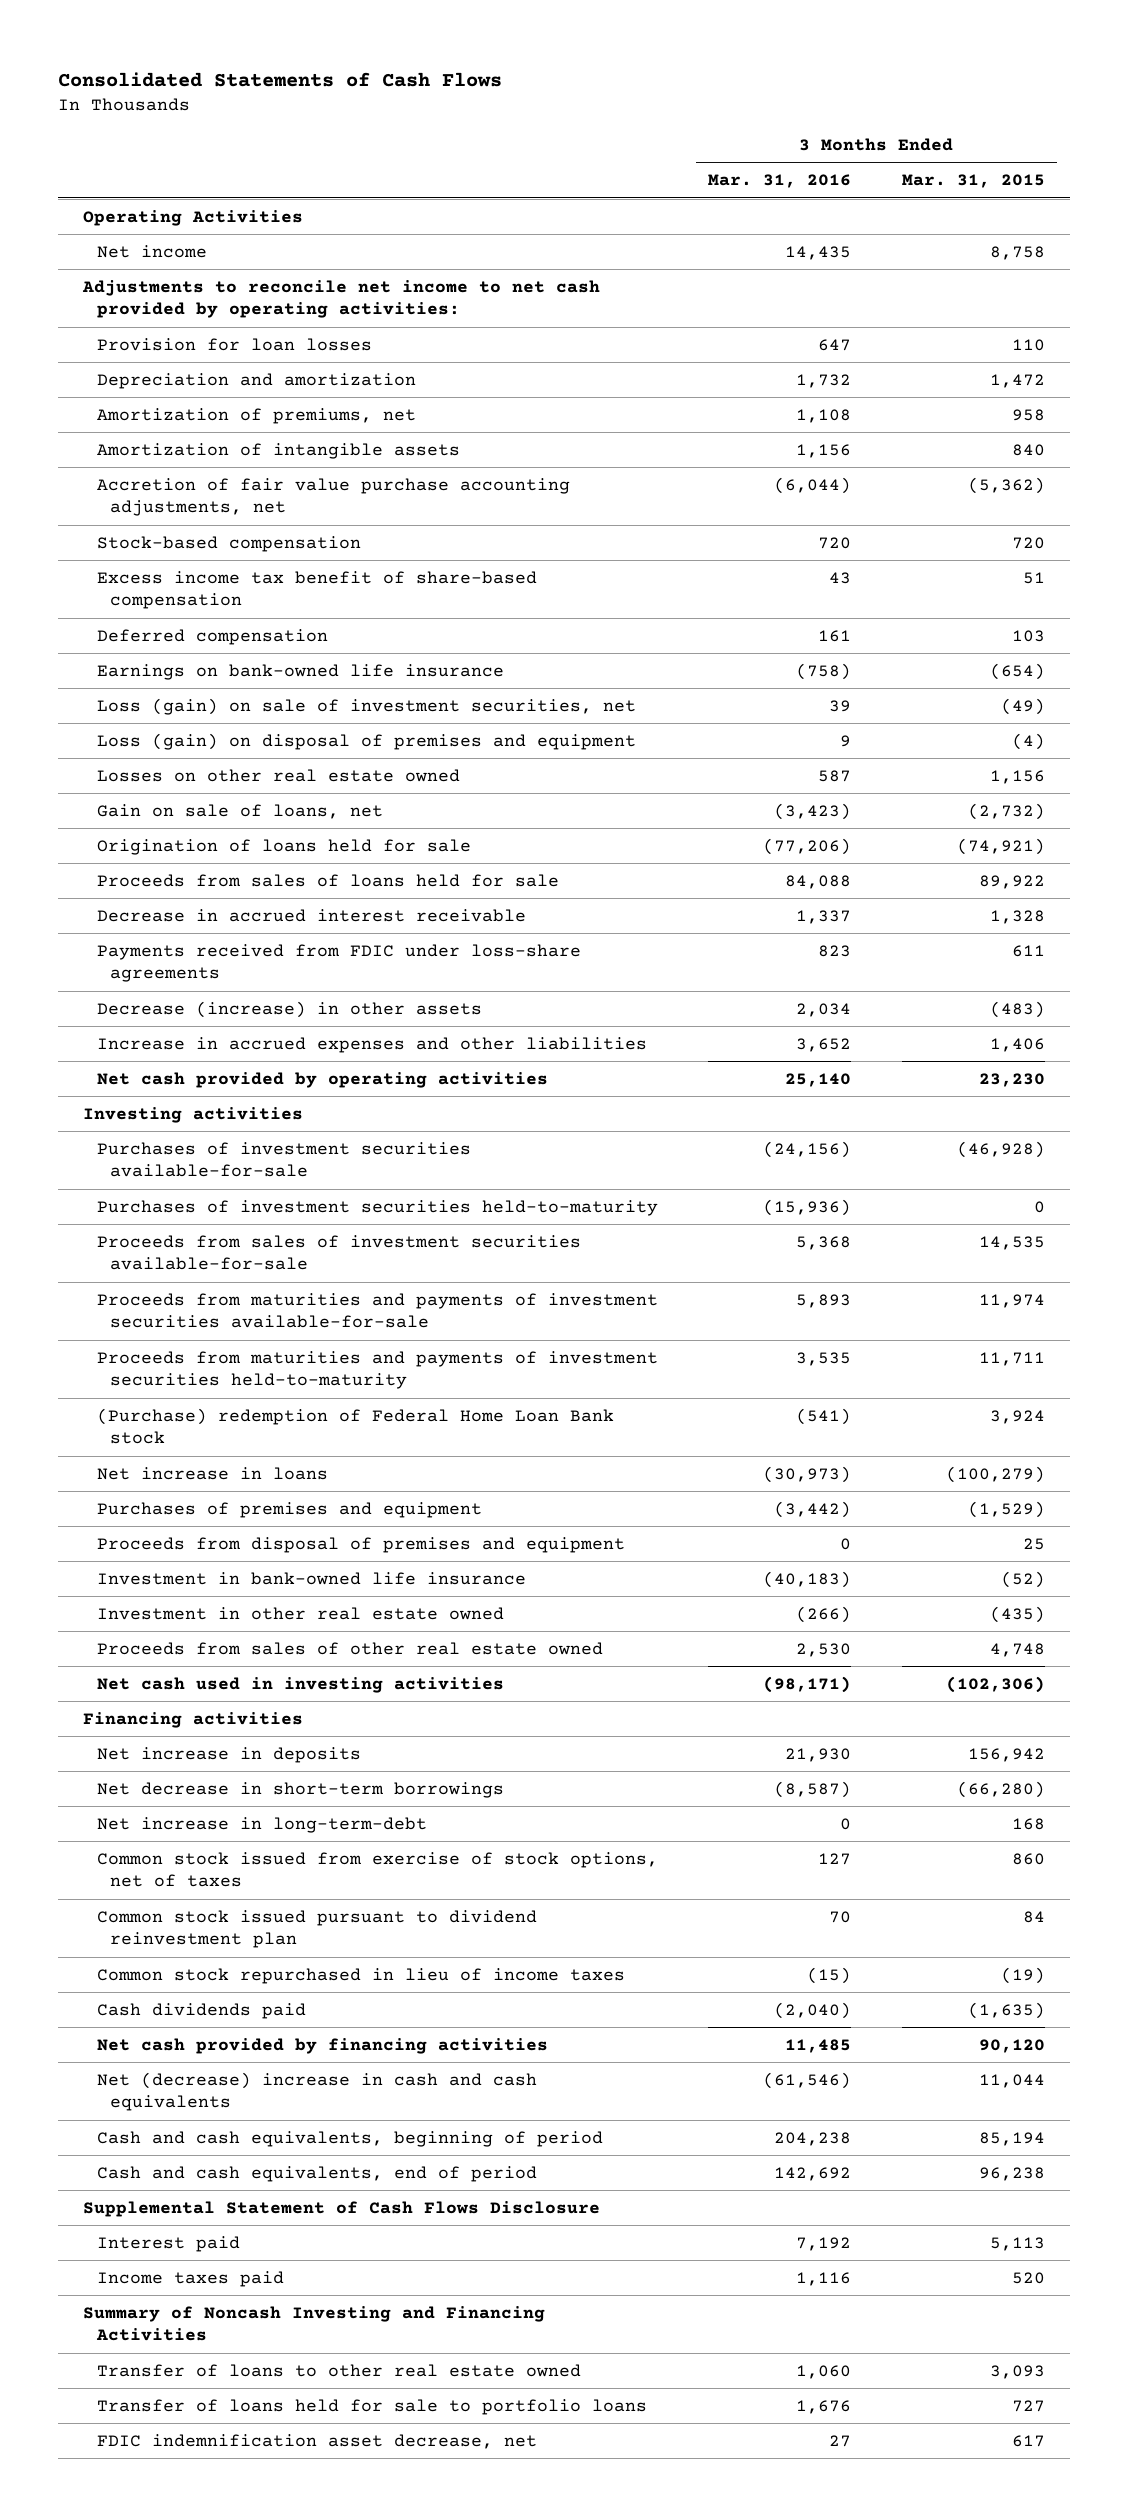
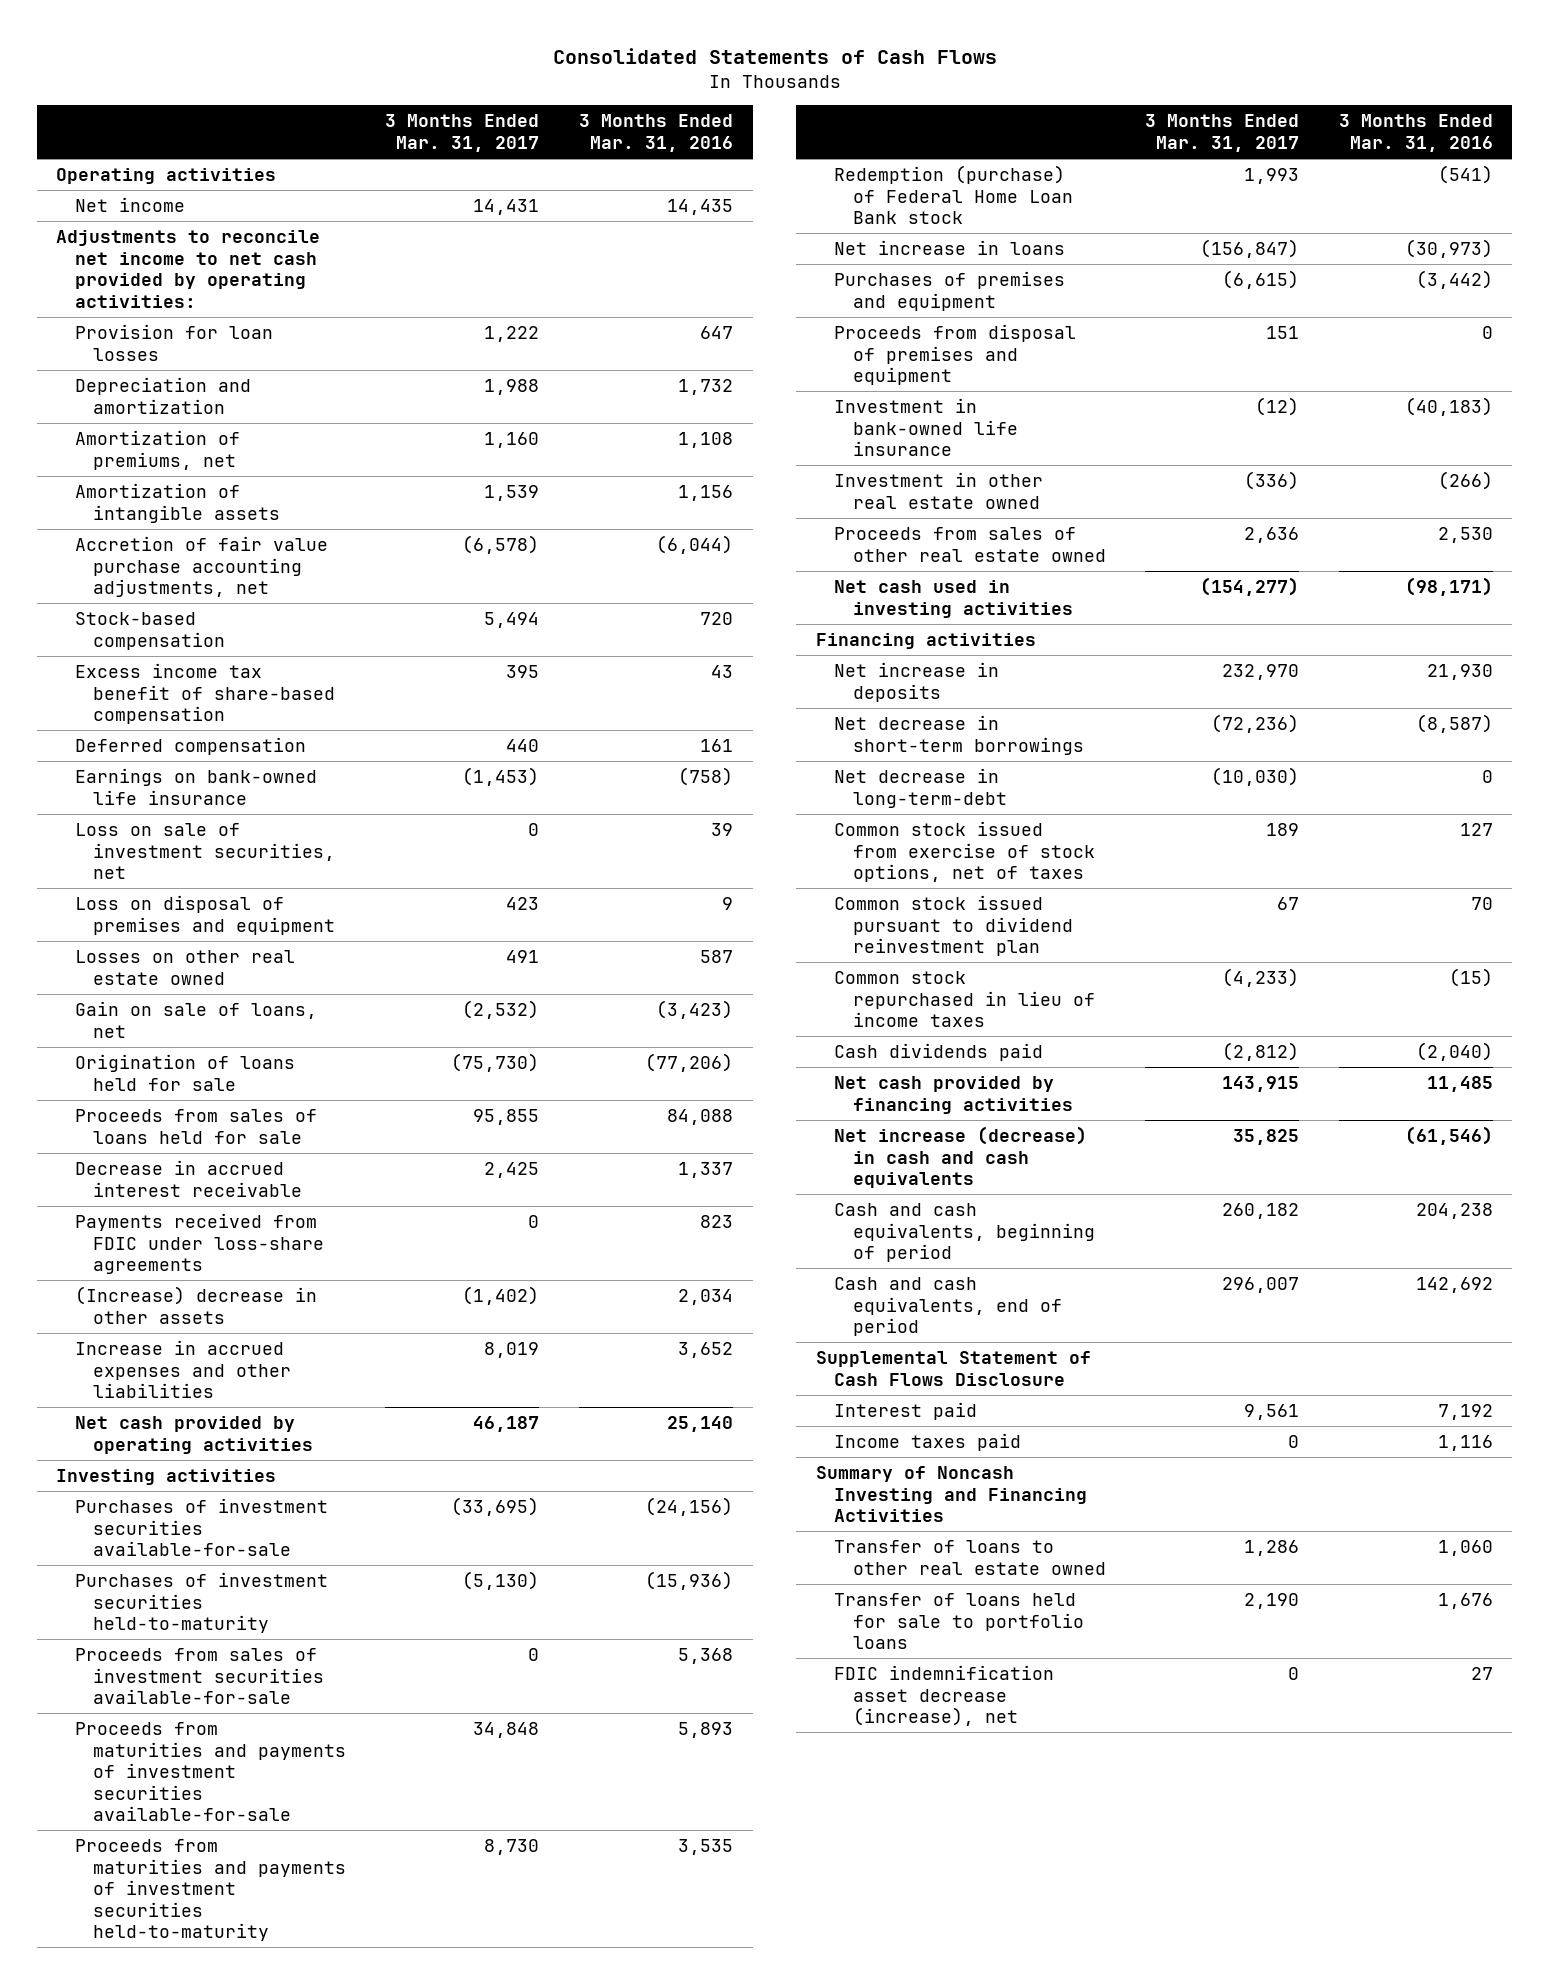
- | 3 Months Ended Mar. 31, 2016 | 3 Months Ended Mar. 31, 2015
+ | 3 Months Ended Mar. 31, 2017 | 3 Months Ended Mar. 31, 2016
- Operating Activities
+ Operating activities
- Loss (gain) on sale of investment securities, net | 39 | (49)
- Loss (gain) on disposal of premises and equipment | 9 | (4)
+ Loss on sale of investment securities, net | 0 | 39
+ Loss on disposal of premises and equipment | 423 | 9
- Decrease (increase) in other assets | 2,034 | (483)
+ (Increase) decrease in other assets | (1,402) | 2,034
- (Purchase) redemption of Federal Home Loan Bank stock | (541) | 3,924
+ Redemption (purchase) of Federal Home Loan Bank stock | 1,993 | (541)
- Net increase in long-term-debt | 0 | 168
+ Net decrease in long-term-debt | (10,030) | 0
- Net (decrease) increase in cash and cash equivalents | (61,546) | 11,044
+ Net increase (decrease) in cash and cash equivalents | 35,825 | (61,546)
- FDIC indemnification asset decrease, net | 27 | 617
+ FDIC indemnification asset decrease (increase), net | 0 | 27

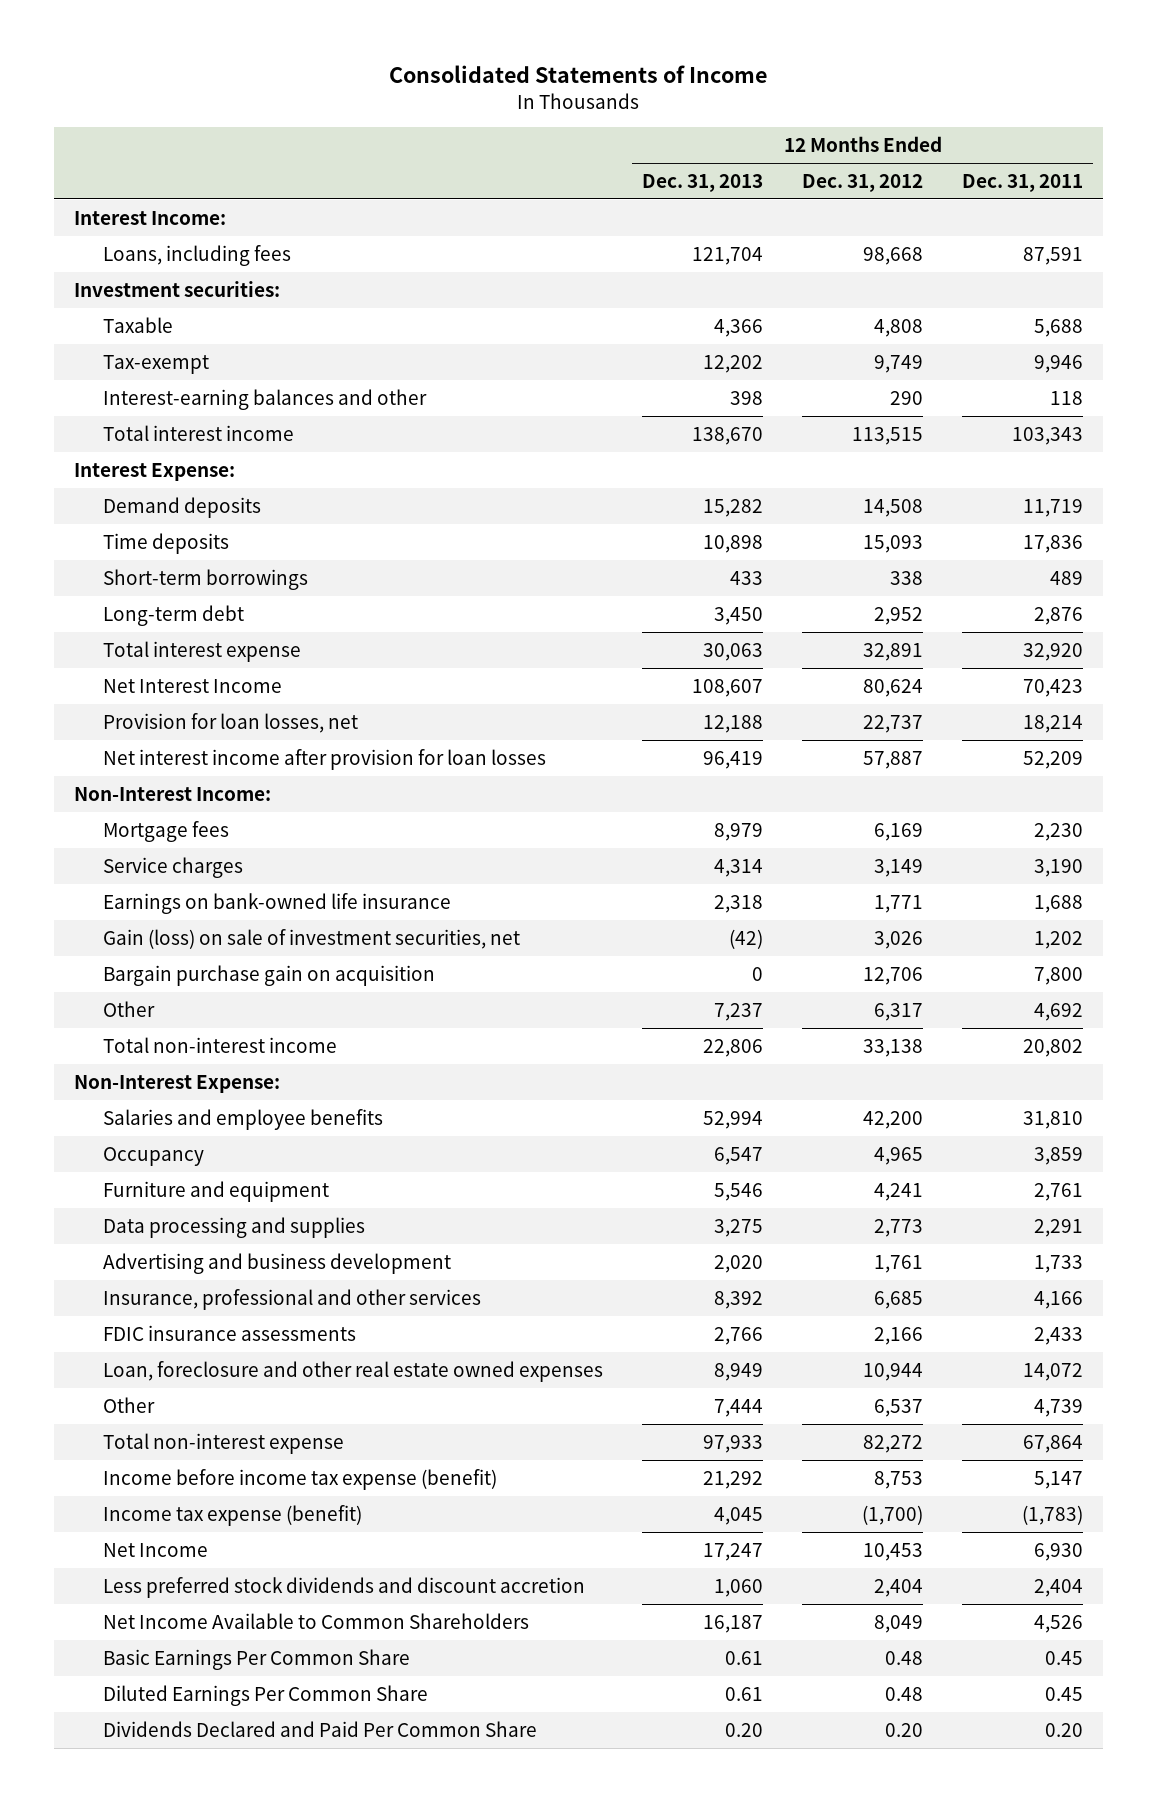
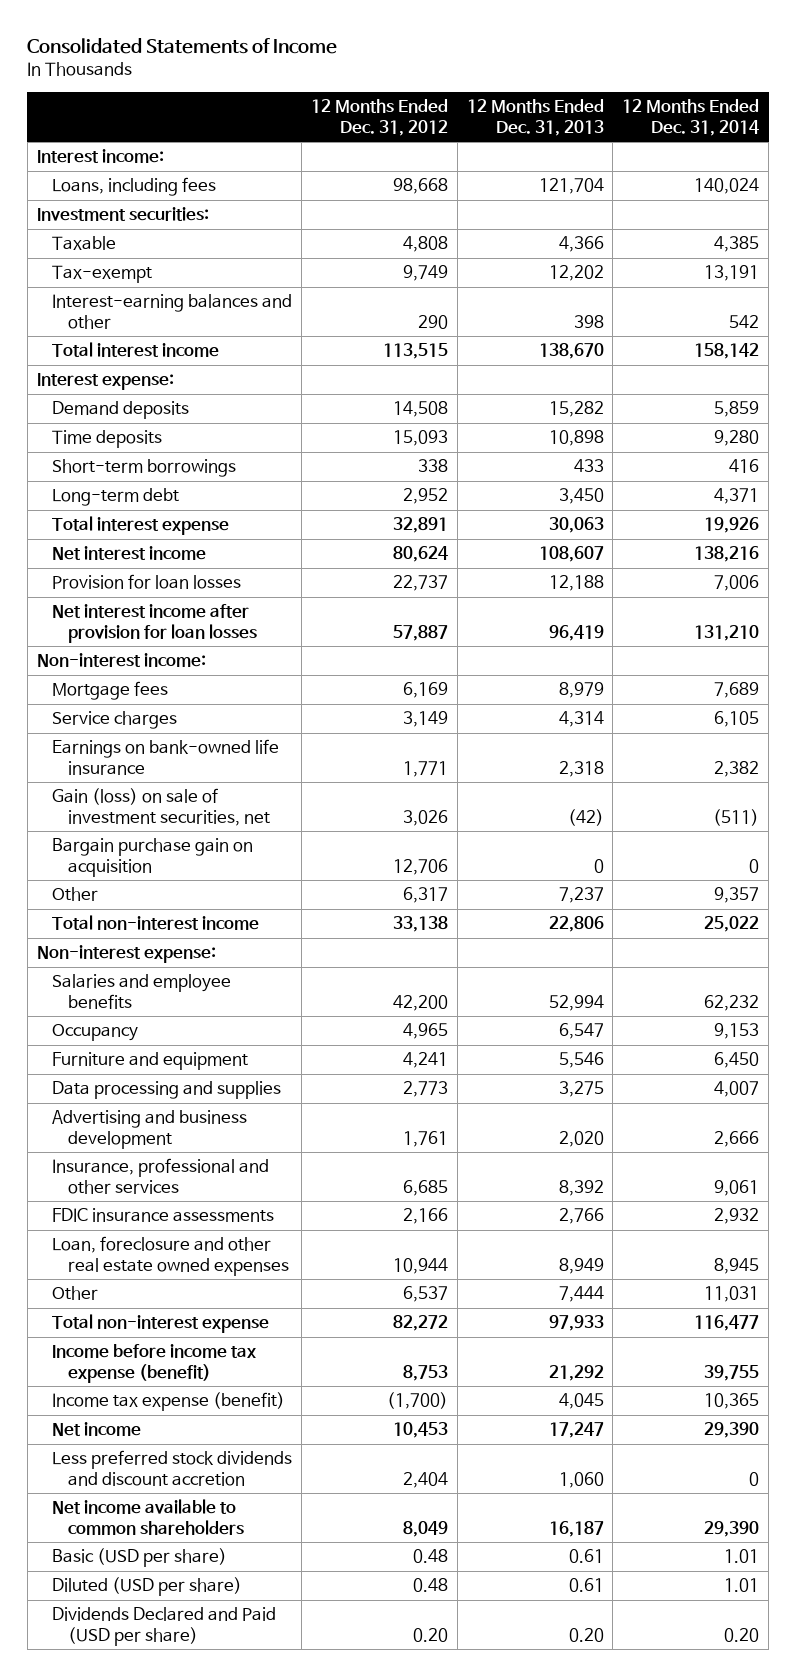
- | 12 Months Ended Dec. 31, 2013 | 12 Months Ended Dec. 31, 2012 | 12 Months Ended Dec. 31, 2011
+ | 12 Months Ended Dec. 31, 2012 | 12 Months Ended Dec. 31, 2013 | 12 Months Ended Dec. 31, 2014
- Interest Income:
+ Interest income:
- Interest Expense:
+ Interest expense:
- Net Interest Income | 108,607 | 80,624 | 70,423
- Provision for loan losses, net | 12,188 | 22,737 | 18,214
+ Net interest income | 80,624 | 108,607 | 138,216
+ Provision for loan losses | 22,737 | 12,188 | 7,006
- Non-Interest Income:
+ Non-interest income:
- Non-Interest Expense:
+ Non-interest expense:
- Net Income | 17,247 | 10,453 | 6,930
+ Net income | 10,453 | 17,247 | 29,390
- Net Income Available to Common Shareholders | 16,187 | 8,049 | 4,526
- Basic Earnings Per Common Share | 0.61 | 0.48 | 0.45
- Diluted Earnings Per Common Share | 0.61 | 0.48 | 0.45
- Dividends Declared and Paid Per Common Share | 0.20 | 0.20 | 0.20
+ Net income available to common shareholders | 8,049 | 16,187 | 29,390
+ Basic (USD per share) | 0.48 | 0.61 | 1.01
+ Diluted (USD per share) | 0.48 | 0.61 | 1.01
+ Dividends Declared and Paid (USD per share) | 0.20 | 0.20 | 0.20

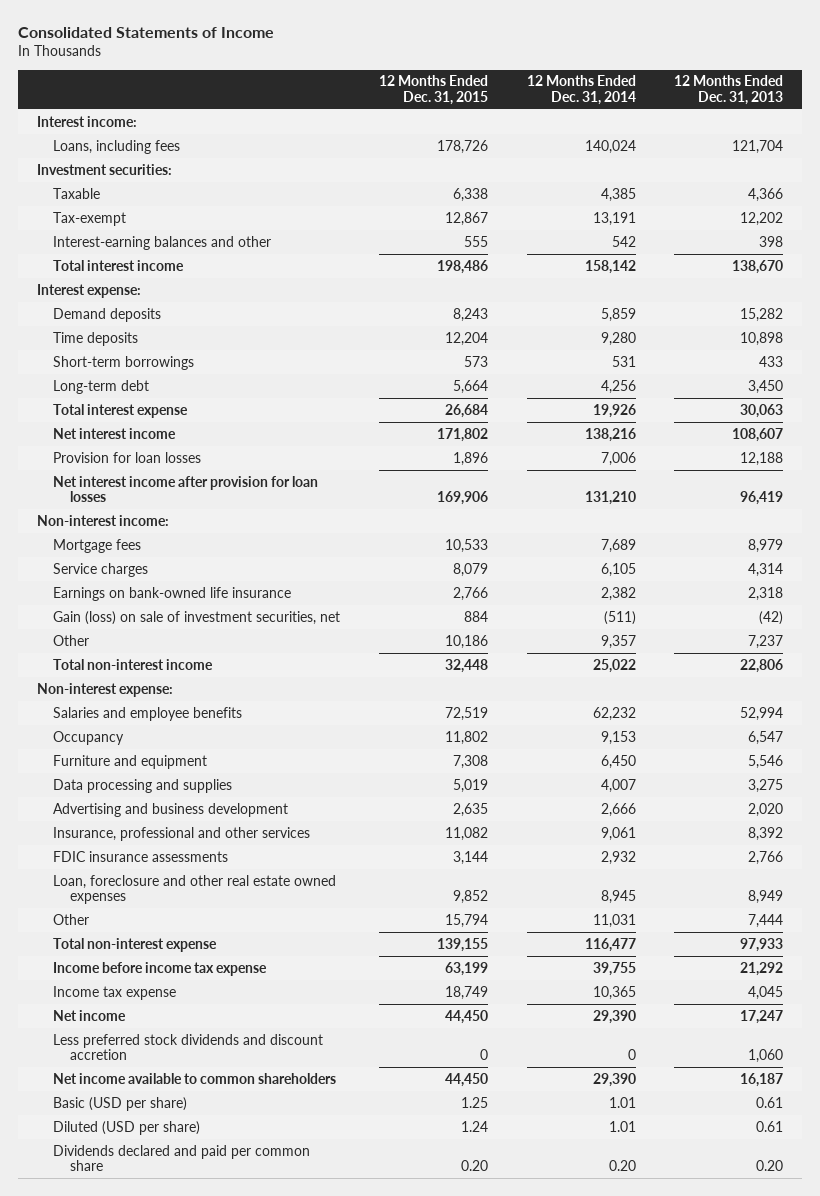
- | 12 Months Ended Dec. 31, 2012 | 12 Months Ended Dec. 31, 2013 | 12 Months Ended Dec. 31, 2014
+ | 12 Months Ended Dec. 31, 2015 | 12 Months Ended Dec. 31, 2014 | 12 Months Ended Dec. 31, 2013
- Short-term borrowings | 338 | 433 | 416
- Long-term debt | 2,952 | 3,450 | 4,371
+ Short-term borrowings | 573 | 531 | 433
+ Long-term debt | 5,664 | 4,256 | 3,450
- Bargain purchase gain on acquisition | 12,706 | 0 | 0
- Income before income tax expense (benefit) | 8,753 | 21,292 | 39,755
- Income tax expense (benefit) | (1,700) | 4,045 | 10,365
+ Income before income tax expense | 63,199 | 39,755 | 21,292
+ Income tax expense | 18,749 | 10,365 | 4,045
- Dividends Declared and Paid (USD per share) | 0.20 | 0.20 | 0.20
+ Dividends declared and paid per common share | 0.20 | 0.20 | 0.20

